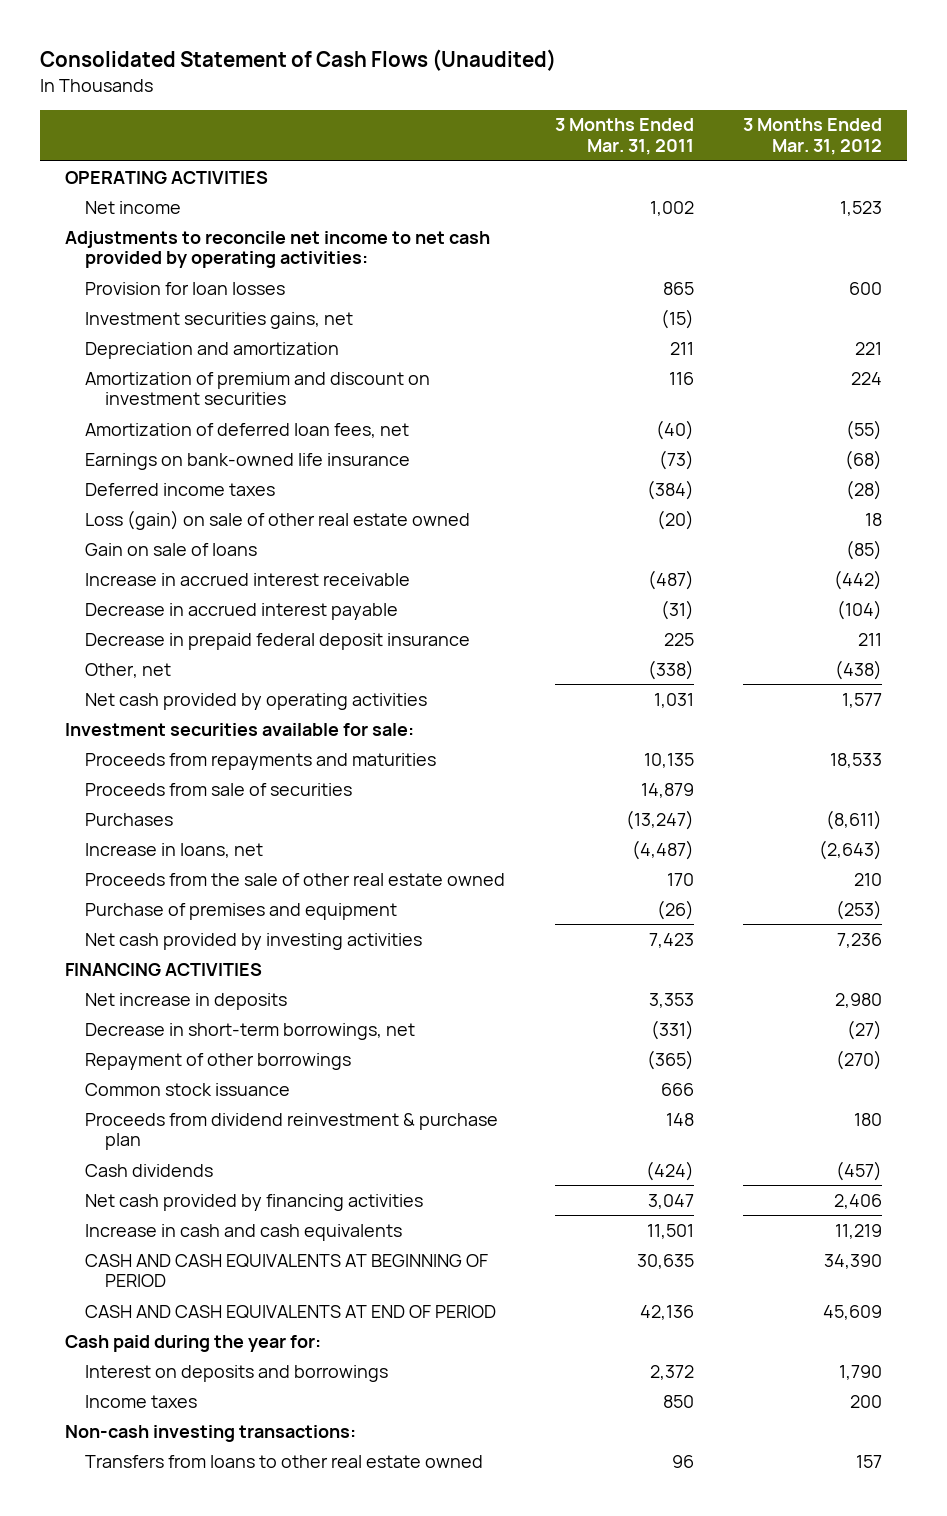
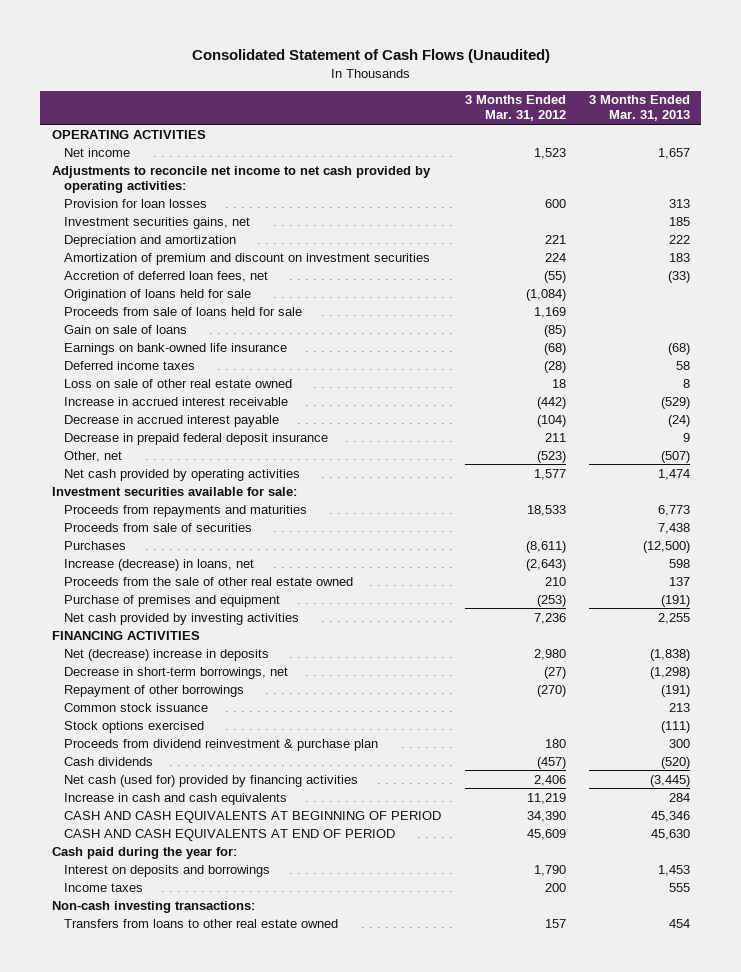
- | 3 Months Ended Mar. 31, 2011 | 3 Months Ended Mar. 31, 2012
+ | 3 Months Ended Mar. 31, 2012 | 3 Months Ended Mar. 31, 2013
- Amortization of deferred loan fees, net | (40) | (55)
+ Accretion of deferred loan fees, net | (55) | (33)
+ Origination of loans held for sale | (1,084) |
+ Proceeds from sale of loans held for sale | 1,169 |
moved up: Gain on sale of loans | (85) |
- Loss (gain) on sale of other real estate owned | (20) | 18
+ Loss on sale of other real estate owned | 18 | 8
- Other, net | (338) | (438)
+ Other, net | (523) | (507)
- Increase in loans, net | (4,487) | (2,643)
+ Increase (decrease) in loans, net | (2,643) | 598
- Net increase in deposits | 3,353 | 2,980
+ Net (decrease) increase in deposits | 2,980 | (1,838)
+ Stock options exercised | | (111)
- Net cash provided by financing activities | 3,047 | 2,406
+ Net cash (used for) provided by financing activities | 2,406 | (3,445)

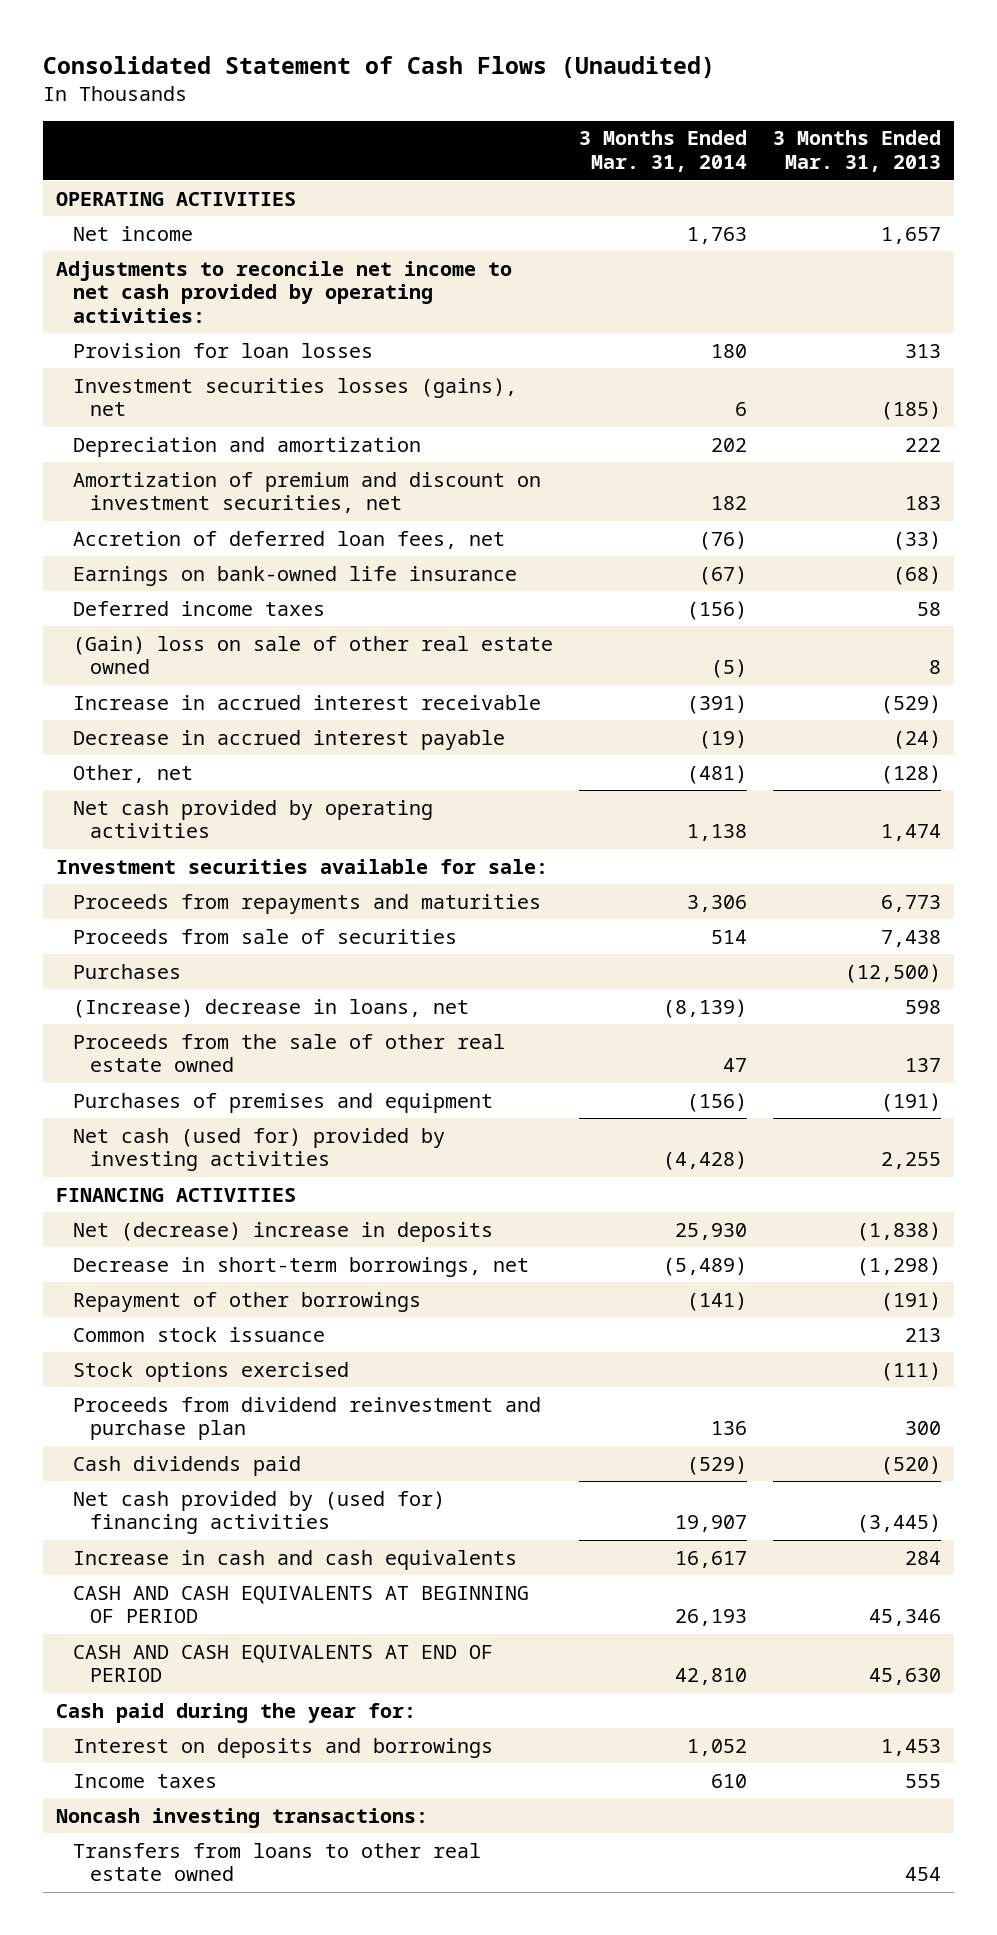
- | 3 Months Ended Mar. 31, 2012 | 3 Months Ended Mar. 31, 2013
+ | 3 Months Ended Mar. 31, 2014 | 3 Months Ended Mar. 31, 2013
- Investment securities gains, net | | 185
+ Investment securities losses (gains), net | 6 | (185)
- Amortization of premium and discount on investment securities | 224 | 183
+ Amortization of premium and discount on investment securities, net | 182 | 183
- Origination of loans held for sale | (1,084) |
- Proceeds from sale of loans held for sale | 1,169 |
- Gain on sale of loans | (85) |
- Loss on sale of other real estate owned | 18 | 8
+ (Gain) loss on sale of other real estate owned | (5) | 8
- Decrease in prepaid federal deposit insurance | 211 | 9
- Other, net | (523) | (507)
+ Other, net | (481) | (128)
- Increase (decrease) in loans, net | (2,643) | 598
+ (Increase) decrease in loans, net | (8,139) | 598
- Purchase of premises and equipment | (253) | (191)
- Net cash provided by investing activities | 7,236 | 2,255
+ Purchases of premises and equipment | (156) | (191)
+ Net cash (used for) provided by investing activities | (4,428) | 2,255
- Proceeds from dividend reinvestment & purchase plan | 180 | 300
- Cash dividends | (457) | (520)
- Net cash (used for) provided by financing activities | 2,406 | (3,445)
+ Proceeds from dividend reinvestment and purchase plan | 136 | 300
+ Cash dividends paid | (529) | (520)
+ Net cash provided by (used for) financing activities | 19,907 | (3,445)
- Non-cash investing transactions:
+ Noncash investing transactions:

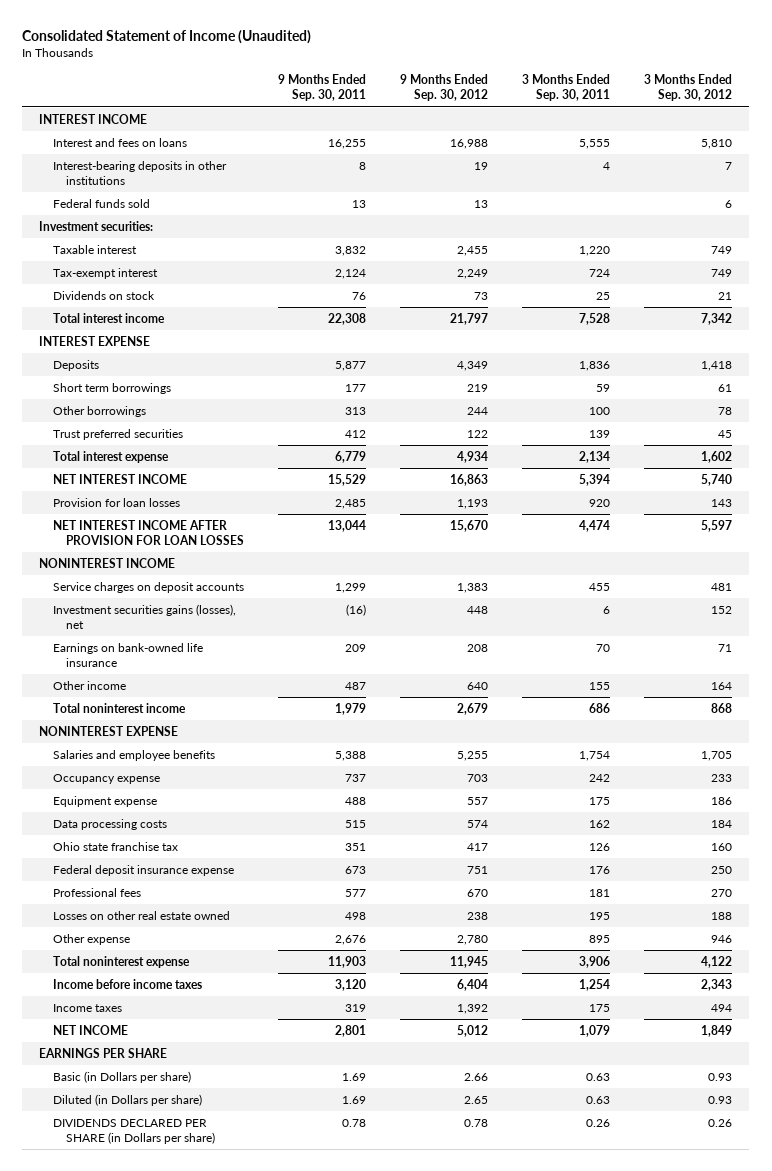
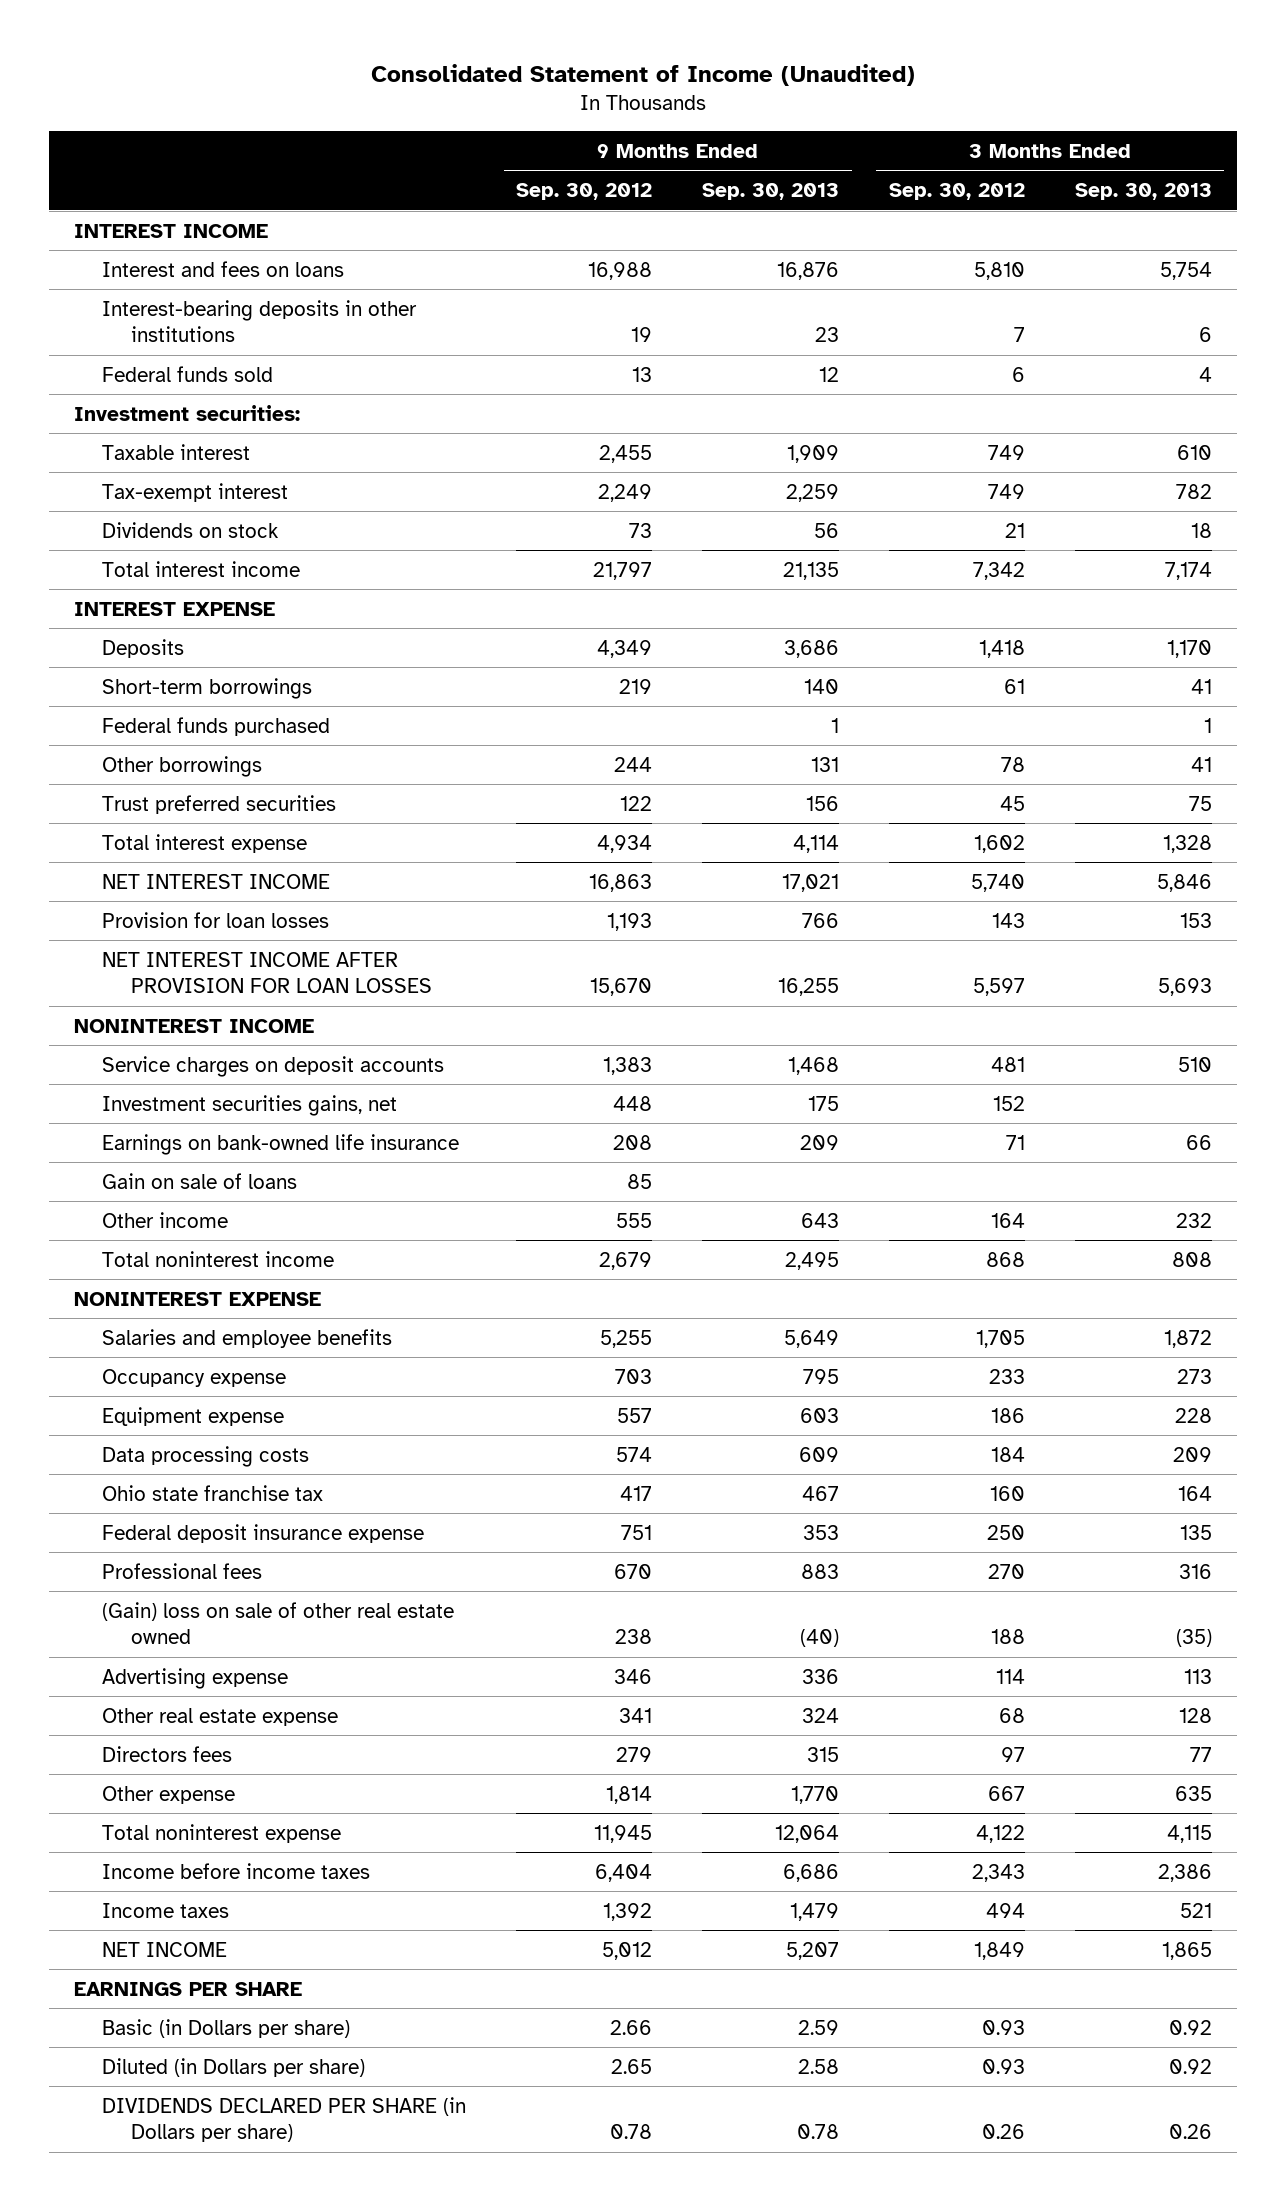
- | 9 Months Ended Sep. 30, 2011 | 9 Months Ended Sep. 30, 2012 | 3 Months Ended Sep. 30, 2011 | 3 Months Ended Sep. 30, 2012
+ | 9 Months Ended Sep. 30, 2012 | 9 Months Ended Sep. 30, 2013 | 3 Months Ended Sep. 30, 2012 | 3 Months Ended Sep. 30, 2013
- Short term borrowings | 177 | 219 | 59 | 61
+ Short-term borrowings | 219 | 140 | 61 | 41
+ Federal funds purchased | | 1 | | 1
- Investment securities gains (losses), net | (16) | 448 | 6 | 152
+ Investment securities gains, net | 448 | 175 | 152 |
- Other income | 487 | 640 | 155 | 164
+ Gain on sale of loans | 85 | | |
+ Other income | 555 | 643 | 164 | 232
- Losses on other real estate owned | 498 | 238 | 195 | 188
- Other expense | 2,676 | 2,780 | 895 | 946
+ (Gain) loss on sale of other real estate owned | 238 | (40) | 188 | (35)
+ Advertising expense | 346 | 336 | 114 | 113
+ Other real estate expense | 341 | 324 | 68 | 128
+ Directors fees | 279 | 315 | 97 | 77
+ Other expense | 1,814 | 1,770 | 667 | 635

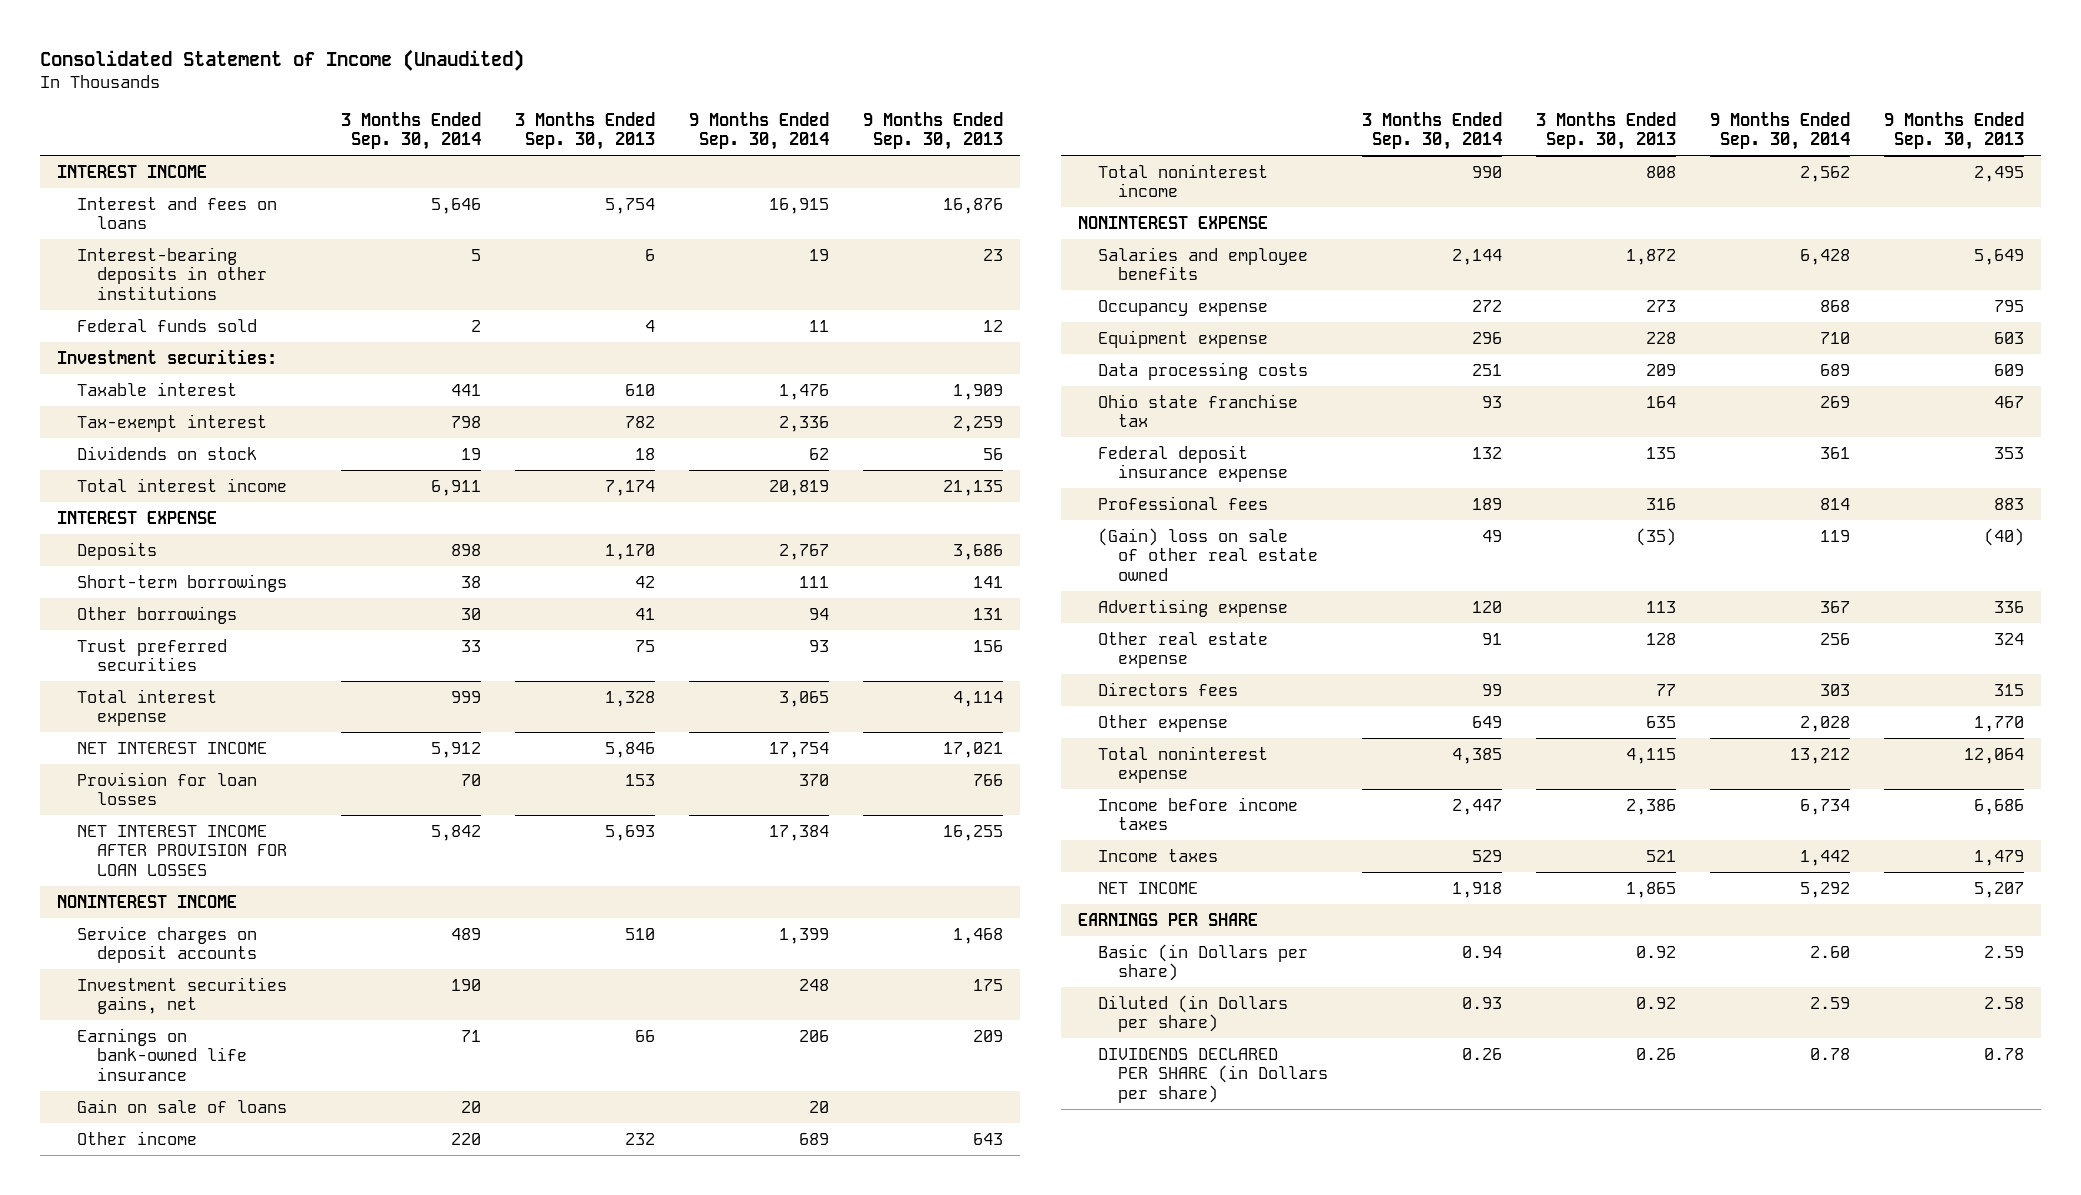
- | 9 Months Ended Sep. 30, 2012 | 9 Months Ended Sep. 30, 2013 | 3 Months Ended Sep. 30, 2012 | 3 Months Ended Sep. 30, 2013
+ | 3 Months Ended Sep. 30, 2014 | 3 Months Ended Sep. 30, 2013 | 9 Months Ended Sep. 30, 2014 | 9 Months Ended Sep. 30, 2013
- Short-term borrowings | 219 | 140 | 61 | 41
- Federal funds purchased | | 1 | | 1
+ Short-term borrowings | 38 | 42 | 111 | 141

